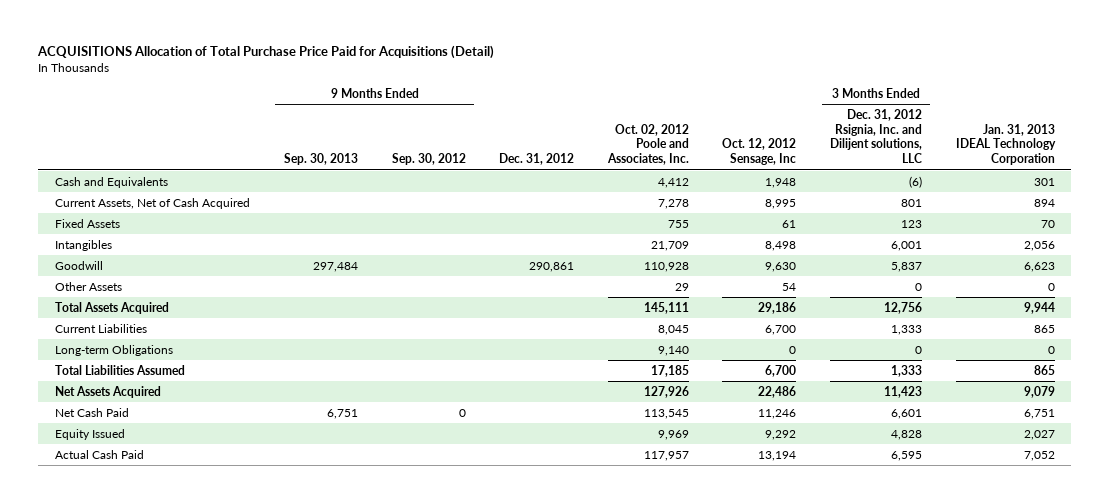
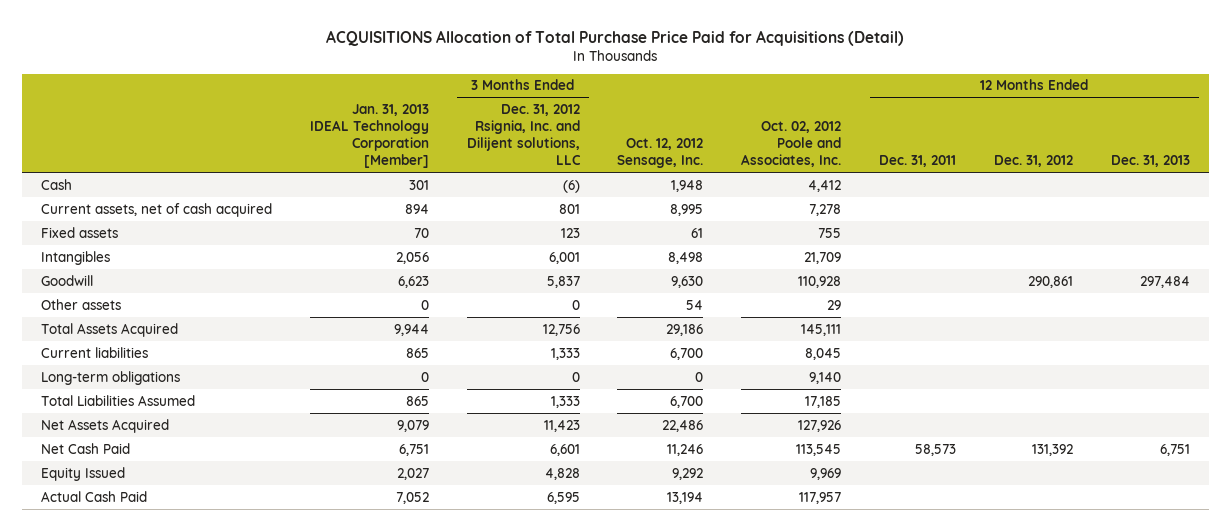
- | 9 Months Ended Sep. 30, 2013 | 9 Months Ended Sep. 30, 2012 | Dec. 31, 2012 | Oct. 02, 2012 Poole and Associates, Inc. | Oct. 12, 2012 Sensage, Inc | 3 Months Ended Dec. 31, 2012 Rsignia, Inc. and Dilijent solutions, LLC | Jan. 31, 2013 IDEAL Technology Corporation
+ | Jan. 31, 2013 IDEAL Technology Corporation [Member] | 3 Months Ended Dec. 31, 2012 Rsignia, Inc. and Dilijent solutions, LLC | Oct. 12, 2012 Sensage, Inc. | Oct. 02, 2012 Poole and Associates, Inc. | 12 Months Ended Dec. 31, 2011 | 12 Months Ended Dec. 31, 2012 | 12 Months Ended Dec. 31, 2013
- Cash and Equivalents | | | | 4,412 | 1,948 | (6) | 301
- Current Assets, Net of Cash Acquired | | | | 7,278 | 8,995 | 801 | 894
- Fixed Assets | | | | 755 | 61 | 123 | 70
+ Cash | 301 | (6) | 1,948 | 4,412 | | |
+ Current assets, net of cash acquired | 894 | 801 | 8,995 | 7,278 | | |
+ Fixed assets | 70 | 123 | 61 | 755 | | |
- Other Assets | | | | 29 | 54 | 0 | 0
+ Other assets | 0 | 0 | 54 | 29 | | |
- Current Liabilities | | | | 8,045 | 6,700 | 1,333 | 865
- Long-term Obligations | | | | 9,140 | 0 | 0 | 0
+ Current liabilities | 865 | 1,333 | 6,700 | 8,045 | | |
+ Long-term obligations | 0 | 0 | 0 | 9,140 | | |

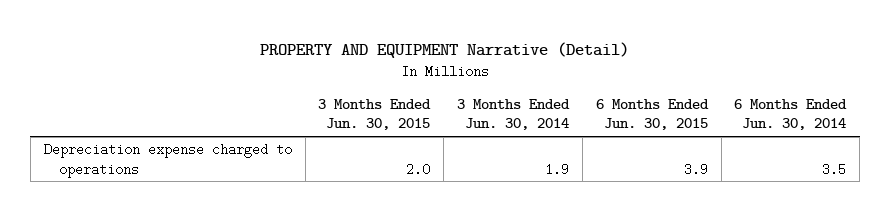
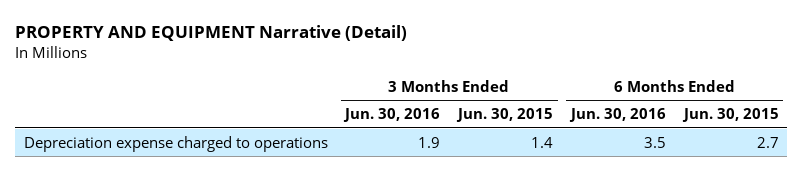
- | 3 Months Ended Jun. 30, 2015 | 3 Months Ended Jun. 30, 2014 | 6 Months Ended Jun. 30, 2015 | 6 Months Ended Jun. 30, 2014
+ | 3 Months Ended Jun. 30, 2016 | 3 Months Ended Jun. 30, 2015 | 6 Months Ended Jun. 30, 2016 | 6 Months Ended Jun. 30, 2015
- Depreciation expense charged to operations | 2.0 | 1.9 | 3.9 | 3.5
+ Depreciation expense charged to operations | 1.9 | 1.4 | 3.5 | 2.7

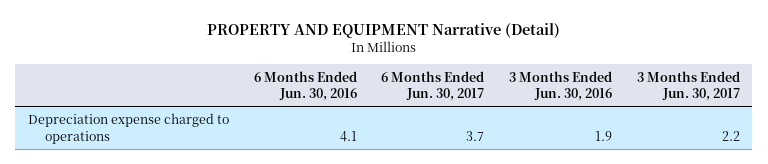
- | 3 Months Ended Jun. 30, 2016 | 3 Months Ended Jun. 30, 2015 | 6 Months Ended Jun. 30, 2016 | 6 Months Ended Jun. 30, 2015
+ | 6 Months Ended Jun. 30, 2016 | 6 Months Ended Jun. 30, 2017 | 3 Months Ended Jun. 30, 2016 | 3 Months Ended Jun. 30, 2017
- Depreciation expense charged to operations | 1.9 | 1.4 | 3.5 | 2.7
+ Depreciation expense charged to operations | 4.1 | 3.7 | 1.9 | 2.2

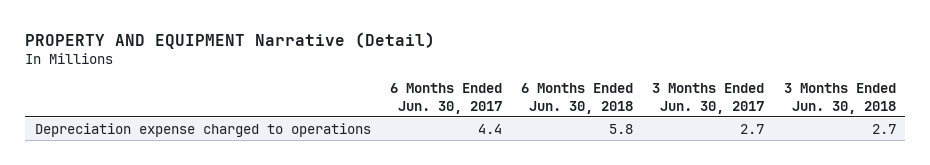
- | 6 Months Ended Jun. 30, 2016 | 6 Months Ended Jun. 30, 2017 | 3 Months Ended Jun. 30, 2016 | 3 Months Ended Jun. 30, 2017
+ | 6 Months Ended Jun. 30, 2017 | 6 Months Ended Jun. 30, 2018 | 3 Months Ended Jun. 30, 2017 | 3 Months Ended Jun. 30, 2018
- Depreciation expense charged to operations | 4.1 | 3.7 | 1.9 | 2.2
+ Depreciation expense charged to operations | 4.4 | 5.8 | 2.7 | 2.7

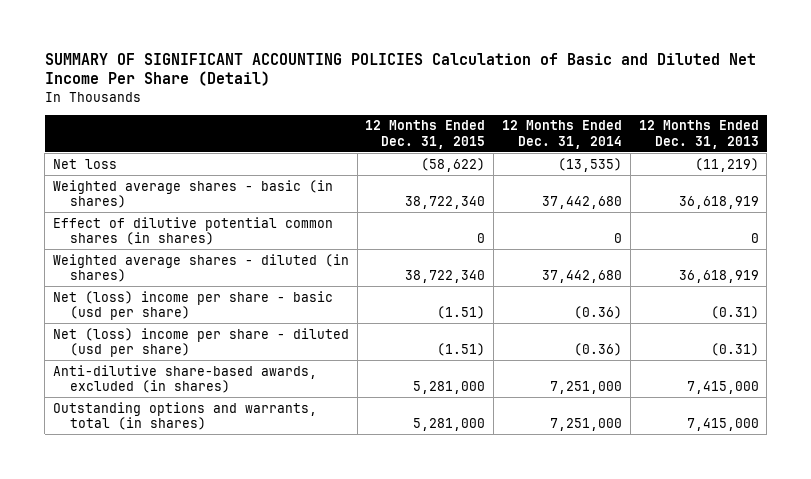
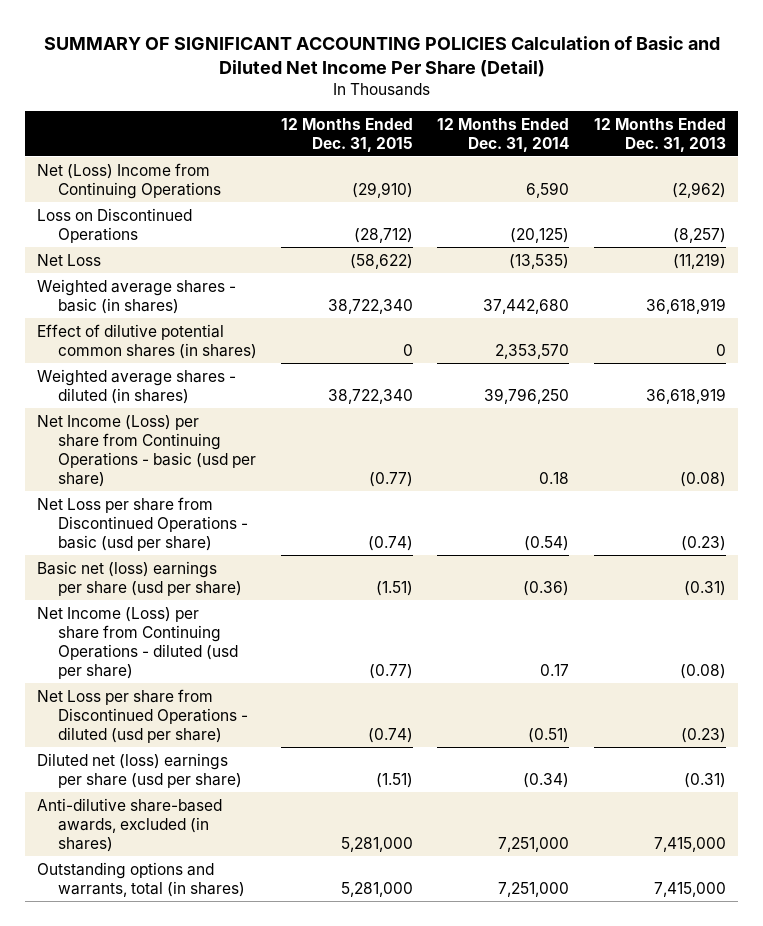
- Net loss | (58,622) | (13,535) | (11,219)
+ Net (Loss) Income from Continuing Operations | (29,910) | 6,590 | (2,962)
+ Loss on Discontinued Operations | (28,712) | (20,125) | (8,257)
+ Net Loss | (58,622) | (13,535) | (11,219)
- Effect of dilutive potential common shares (in shares) | 0 | 0 | 0
- Weighted average shares - diluted (in shares) | 38,722,340 | 37,442,680 | 36,618,919
- Net (loss) income per share - basic (usd per share) | (1.51) | (0.36) | (0.31)
- Net (loss) income per share - diluted (usd per share) | (1.51) | (0.36) | (0.31)
+ Effect of dilutive potential common shares (in shares) | 0 | 2,353,570 | 0
+ Weighted average shares - diluted (in shares) | 38,722,340 | 39,796,250 | 36,618,919
+ Net Income (Loss) per share from Continuing Operations - basic (usd per share) | (0.77) | 0.18 | (0.08)
+ Net Loss per share from Discontinued Operations - basic (usd per share) | (0.74) | (0.54) | (0.23)
+ Basic net (loss) earnings per share (usd per share) | (1.51) | (0.36) | (0.31)
+ Net Income (Loss) per share from Continuing Operations - diluted (usd per share) | (0.77) | 0.17 | (0.08)
+ Net Loss per share from Discontinued Operations - diluted (usd per share) | (0.74) | (0.51) | (0.23)
+ Diluted net (loss) earnings per share (usd per share) | (1.51) | (0.34) | (0.31)

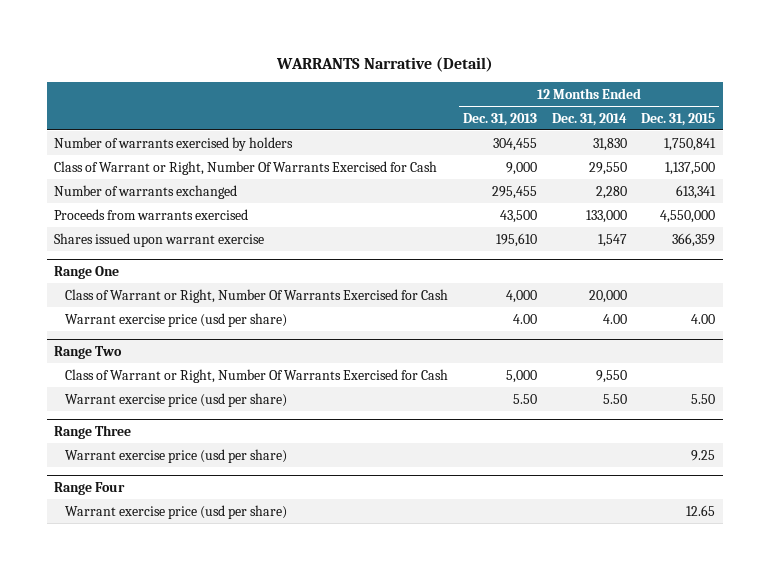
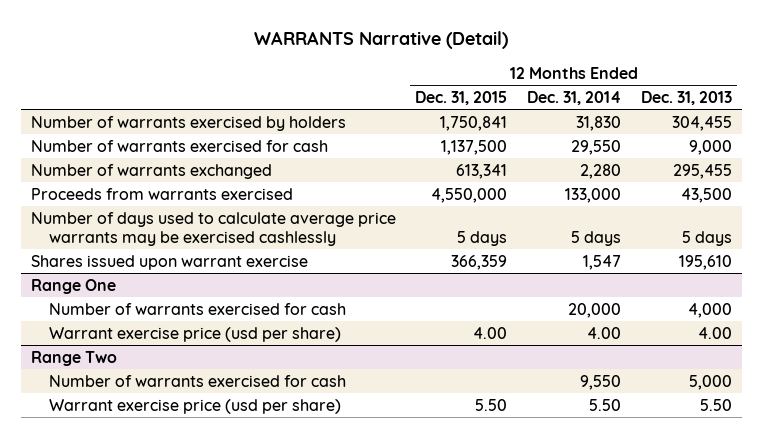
- | 12 Months Ended Dec. 31, 2013 | 12 Months Ended Dec. 31, 2014 | 12 Months Ended Dec. 31, 2015
+ | 12 Months Ended Dec. 31, 2015 | 12 Months Ended Dec. 31, 2014 | 12 Months Ended Dec. 31, 2013
- Class of Warrant or Right, Number Of Warrants Exercised for Cash | 9,000 | 29,550 | 1,137,500
+ Number of warrants exercised for cash | 1,137,500 | 29,550 | 9,000
+ Number of days used to calculate average price warrants may be exercised cashlessly | 5 days | 5 days | 5 days
@ Range One
- Class of Warrant or Right, Number Of Warrants Exercised for Cash | 4,000 | 20,000 |
+ Number of warrants exercised for cash | | 20,000 | 4,000
@ Range Two
- Class of Warrant or Right, Number Of Warrants Exercised for Cash | 5,000 | 9,550 |
+ Number of warrants exercised for cash | | 9,550 | 5,000
- Range Three
- Warrant exercise price (usd per share) | | | 9.25
- Range Four
- Warrant exercise price (usd per share) | | | 12.65

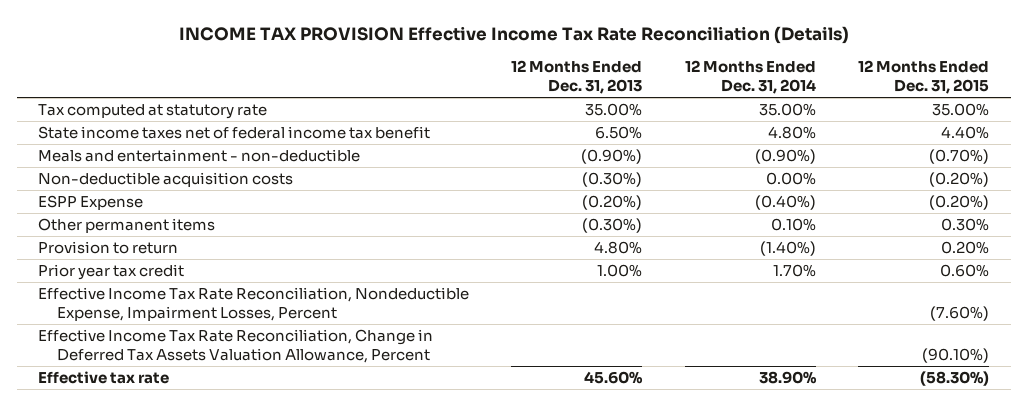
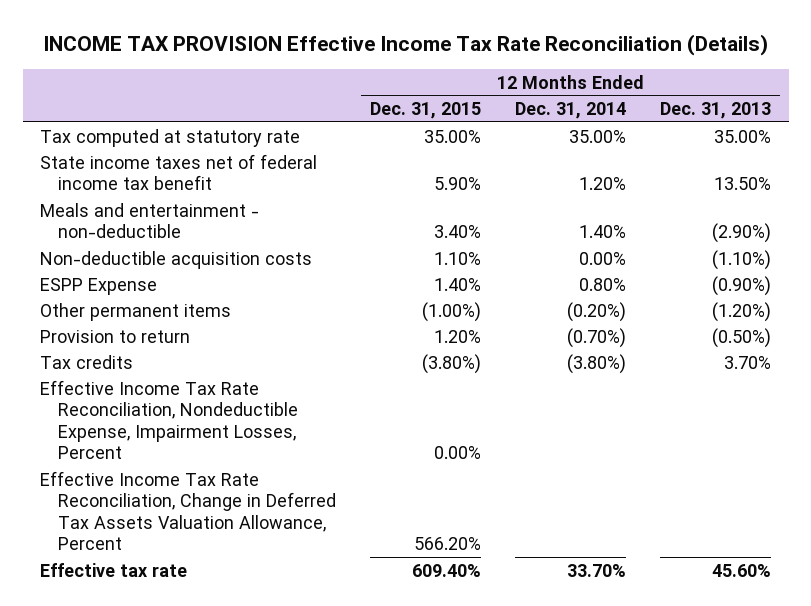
- | 12 Months Ended Dec. 31, 2013 | 12 Months Ended Dec. 31, 2014 | 12 Months Ended Dec. 31, 2015
+ | 12 Months Ended Dec. 31, 2015 | 12 Months Ended Dec. 31, 2014 | 12 Months Ended Dec. 31, 2013
- State income taxes net of federal income tax benefit | 6.50% | 4.80% | 4.40%
- Meals and entertainment - non-deductible | (0.90%) | (0.90%) | (0.70%)
- Non-deductible acquisition costs | (0.30%) | 0.00% | (0.20%)
- ESPP Expense | (0.20%) | (0.40%) | (0.20%)
- Other permanent items | (0.30%) | 0.10% | 0.30%
- Provision to return | 4.80% | (1.40%) | 0.20%
- Prior year tax credit | 1.00% | 1.70% | 0.60%
- Effective Income Tax Rate Reconciliation, Nondeductible Expense, Impairment Losses, Percent | | | (7.60%)
- Effective Income Tax Rate Reconciliation, Change in Deferred Tax Assets Valuation Allowance, Percent | | | (90.10%)
- Effective tax rate | 45.60% | 38.90% | (58.30%)
+ State income taxes net of federal income tax benefit | 5.90% | 1.20% | 13.50%
+ Meals and entertainment - non-deductible | 3.40% | 1.40% | (2.90%)
+ Non-deductible acquisition costs | 1.10% | 0.00% | (1.10%)
+ ESPP Expense | 1.40% | 0.80% | (0.90%)
+ Other permanent items | (1.00%) | (0.20%) | (1.20%)
+ Provision to return | 1.20% | (0.70%) | (0.50%)
+ Tax credits | (3.80%) | (3.80%) | 3.70%
+ Effective Income Tax Rate Reconciliation, Nondeductible Expense, Impairment Losses, Percent | 0.00% | |
+ Effective Income Tax Rate Reconciliation, Change in Deferred Tax Assets Valuation Allowance, Percent | 566.20% | |
+ Effective tax rate | 609.40% | 33.70% | 45.60%

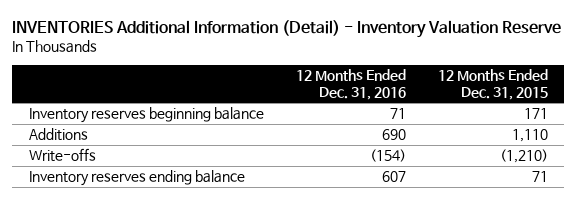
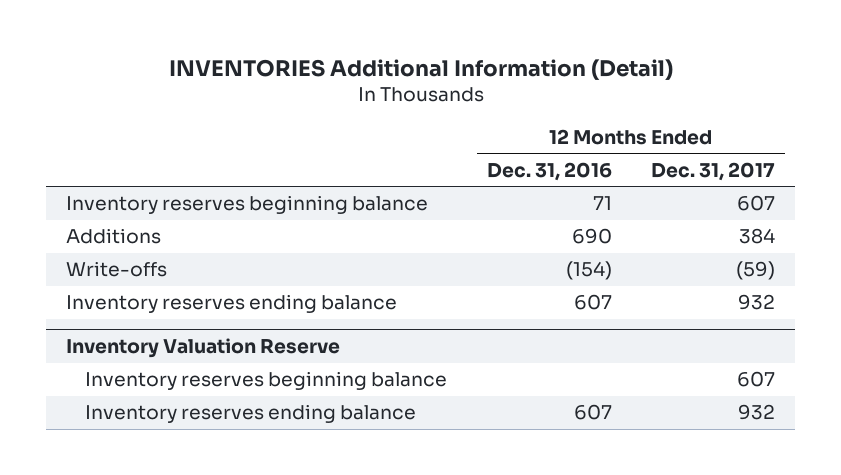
- INVENTORIES Additional Information (Detail) - Inventory Valuation Reserve
+ INVENTORIES Additional Information (Detail)
- | 12 Months Ended Dec. 31, 2016 | 12 Months Ended Dec. 31, 2015
+ | 12 Months Ended Dec. 31, 2016 | 12 Months Ended Dec. 31, 2017
+ Inventory Valuation Reserve
+ Inventory reserves beginning balance | | 607
+ Inventory reserves ending balance | 607 | 932

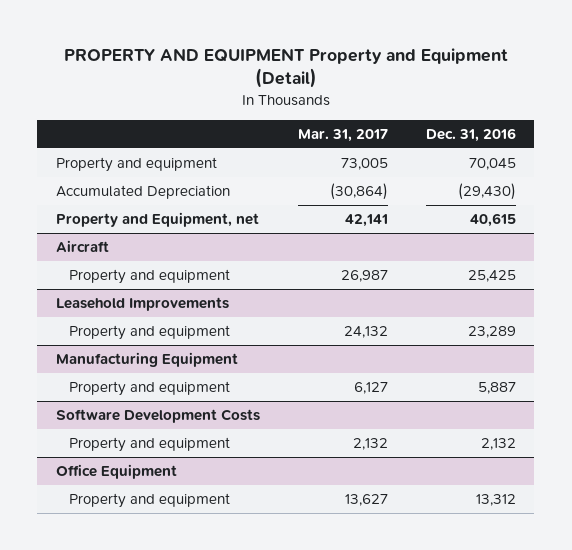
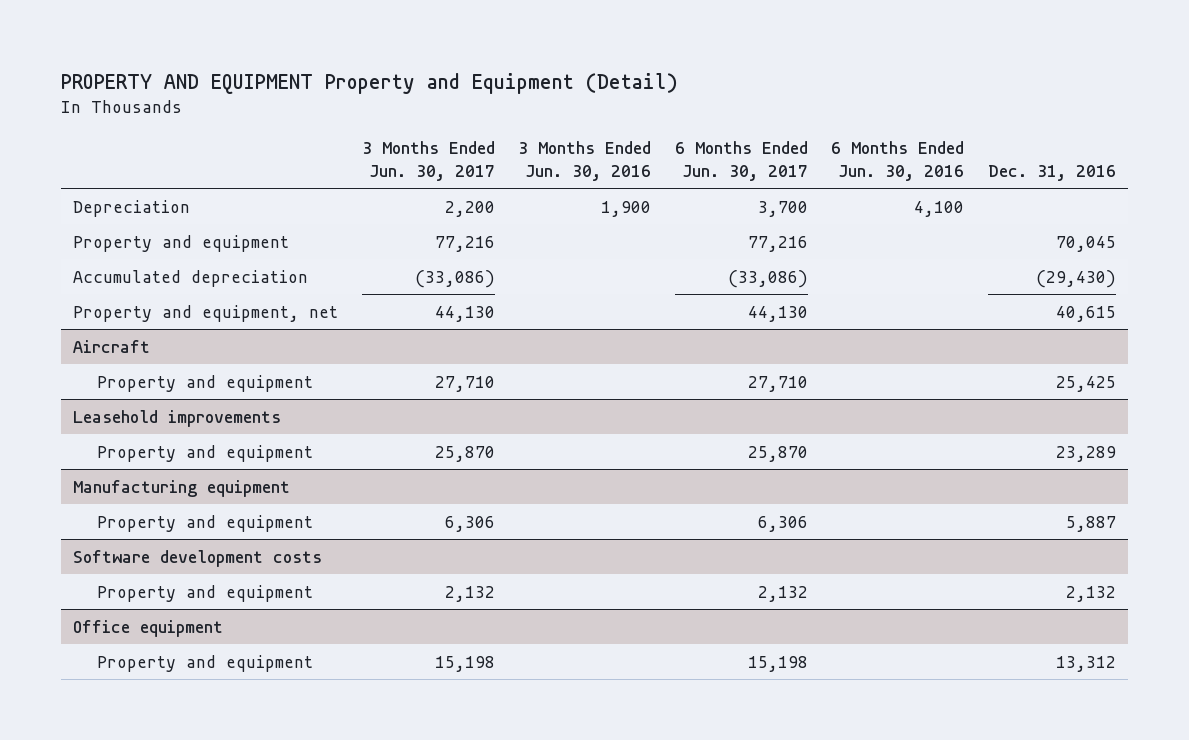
- | Mar. 31, 2017 | Dec. 31, 2016
+ | 3 Months Ended Jun. 30, 2017 | 3 Months Ended Jun. 30, 2016 | 6 Months Ended Jun. 30, 2017 | 6 Months Ended Jun. 30, 2016 | Dec. 31, 2016
+ Depreciation | 2,200 | 1,900 | 3,700 | 4,100 |
- Accumulated Depreciation | (30,864) | (29,430)
- Property and Equipment, net | 42,141 | 40,615
+ Accumulated depreciation | (33,086) | | (33,086) | | (29,430)
+ Property and equipment, net | 44,130 | | 44,130 | | 40,615
- Leasehold Improvements
+ Leasehold improvements
- Manufacturing Equipment
+ Manufacturing equipment
- Software Development Costs
+ Software development costs
- Office Equipment
+ Office equipment

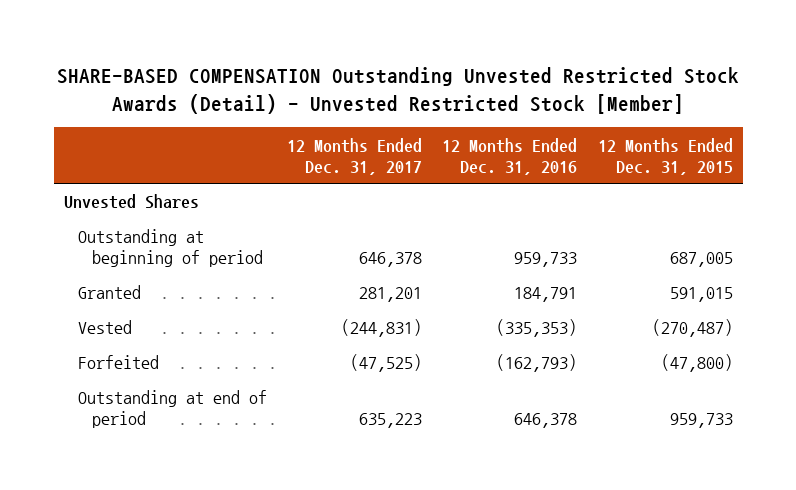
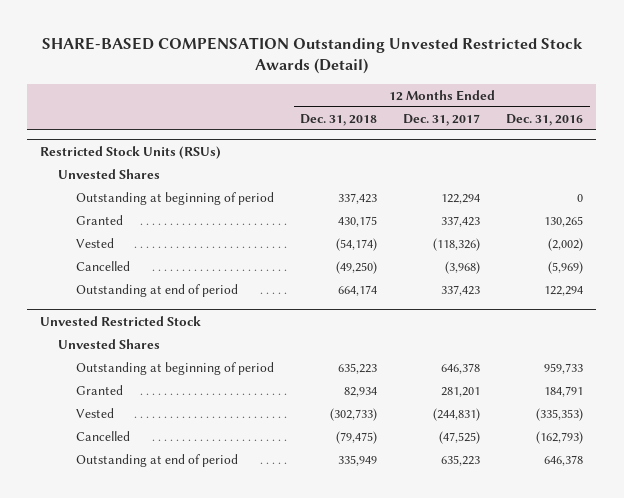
- SHARE-BASED COMPENSATION Outstanding Unvested Restricted Stock Awards (Detail) - Unvested Restricted Stock [Member]
+ SHARE-BASED COMPENSATION Outstanding Unvested Restricted Stock Awards (Detail)
- | 12 Months Ended Dec. 31, 2017 | 12 Months Ended Dec. 31, 2016 | 12 Months Ended Dec. 31, 2015
+ | 12 Months Ended Dec. 31, 2018 | 12 Months Ended Dec. 31, 2017 | 12 Months Ended Dec. 31, 2016
+ Restricted Stock Units (RSUs)
+ Outstanding at beginning of period | 337,423 | 122,294 | 0
+ Granted | 430,175 | 337,423 | 130,265
+ Vested | (54,174) | (118,326) | (2,002)
+ Cancelled | (49,250) | (3,968) | (5,969)
+ Outstanding at end of period | 664,174 | 337,423 | 122,294
+ Unvested Restricted Stock
+ Unvested Shares
- Forfeited | (47,525) | (162,793) | (47,800)
+ Cancelled | (79,475) | (47,525) | (162,793)

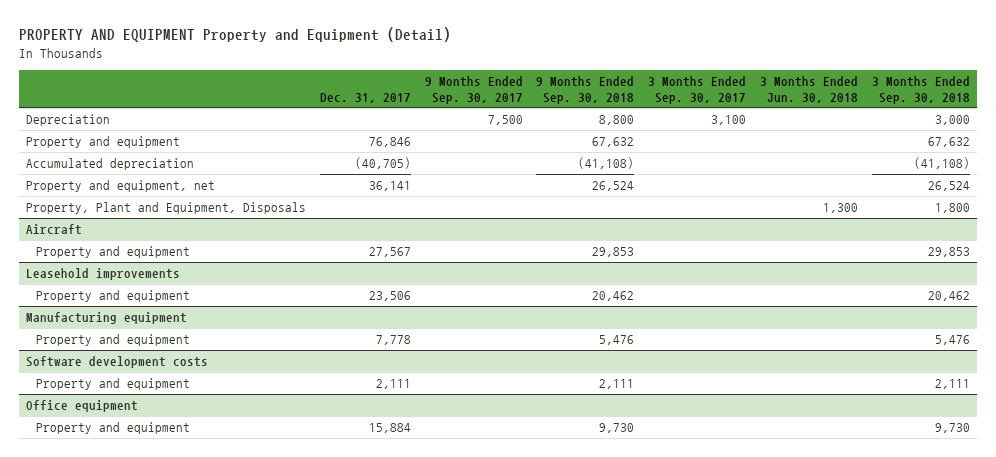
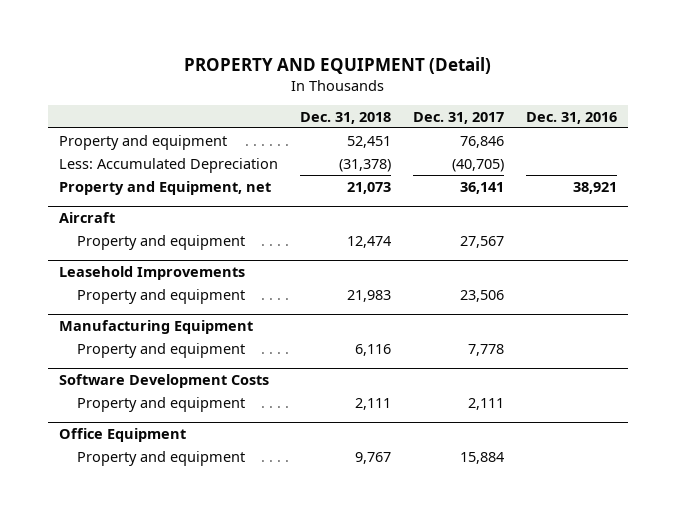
- PROPERTY AND EQUIPMENT Property and Equipment (Detail)
+ PROPERTY AND EQUIPMENT (Detail)
- | Dec. 31, 2017 | 9 Months Ended Sep. 30, 2017 | 9 Months Ended Sep. 30, 2018 | 3 Months Ended Sep. 30, 2017 | 3 Months Ended Jun. 30, 2018 | 3 Months Ended Sep. 30, 2018
+ | Dec. 31, 2018 | Dec. 31, 2017 | Dec. 31, 2016
- Depreciation | | 7,500 | 8,800 | 3,100 | | 3,000
- Accumulated depreciation | (40,705) | | (41,108) | | | (41,108)
- Property and equipment, net | 36,141 | | 26,524 | | | 26,524
- Property, Plant and Equipment, Disposals | | | | | 1,300 | 1,800
+ Less: Accumulated Depreciation | (31,378) | (40,705) |
+ Property and Equipment, net | 21,073 | 36,141 | 38,921
- Leasehold improvements
+ Leasehold Improvements
- Manufacturing equipment
+ Manufacturing Equipment
- Software development costs
+ Software Development Costs
- Office equipment
+ Office Equipment

